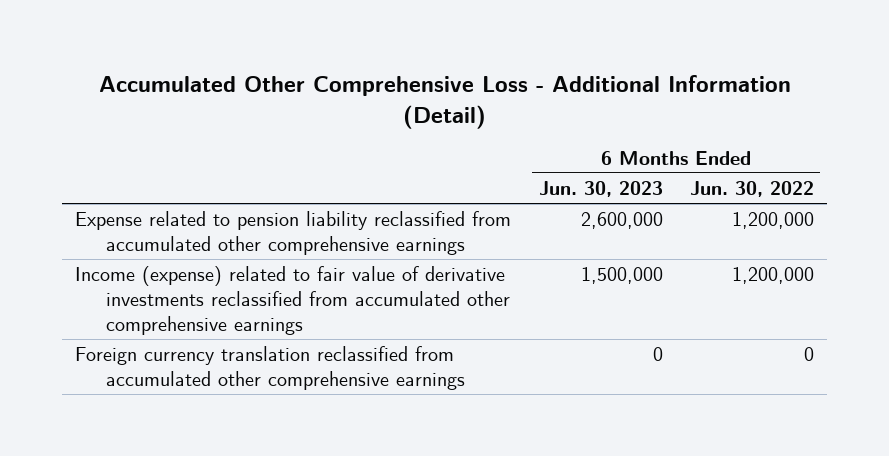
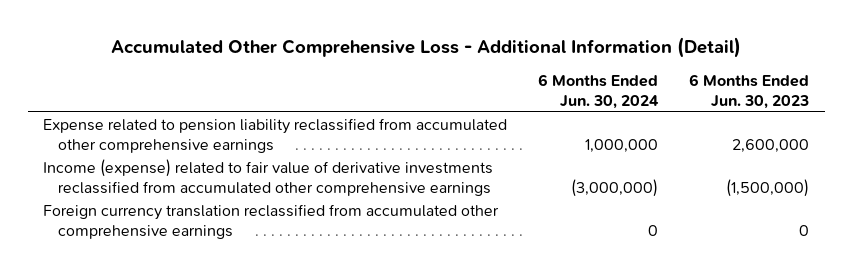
- | 6 Months Ended Jun. 30, 2023 | 6 Months Ended Jun. 30, 2022
+ | 6 Months Ended Jun. 30, 2024 | 6 Months Ended Jun. 30, 2023
- Income (expense) related to fair value of derivative investments reclassified from accumulated other comprehensive earnings | 1,500,000 | 1,200,000
+ Income (expense) related to fair value of derivative investments reclassified from accumulated other comprehensive earnings | (3,000,000) | (1,500,000)

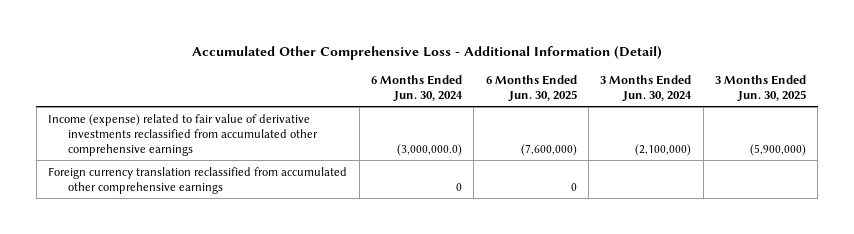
- | 6 Months Ended Jun. 30, 2024 | 6 Months Ended Jun. 30, 2023
+ | 6 Months Ended Jun. 30, 2024 | 6 Months Ended Jun. 30, 2025 | 3 Months Ended Jun. 30, 2024 | 3 Months Ended Jun. 30, 2025
- Expense related to pension liability reclassified from accumulated other comprehensive earnings | 1,000,000 | 2,600,000
- Income (expense) related to fair value of derivative investments reclassified from accumulated other comprehensive earnings | (3,000,000) | (1,500,000)
+ Income (expense) related to fair value of derivative investments reclassified from accumulated other comprehensive earnings | (3,000,000.0) | (7,600,000) | (2,100,000) | (5,900,000)

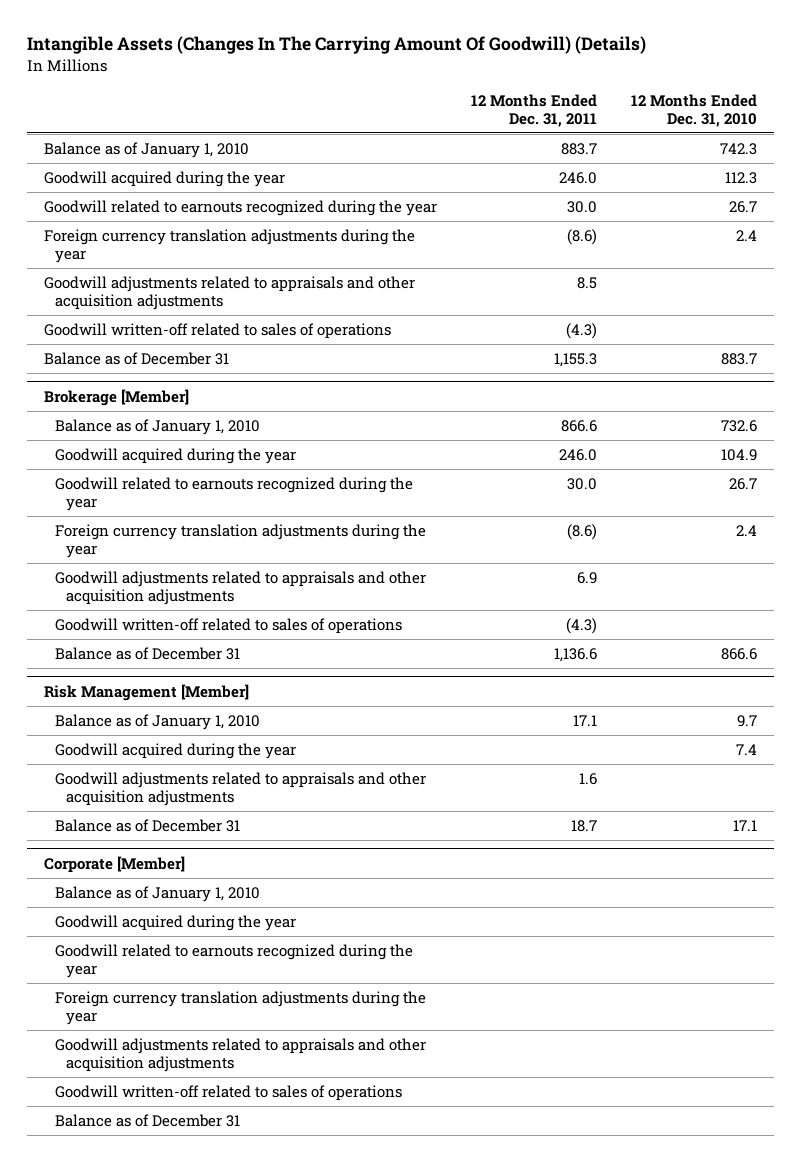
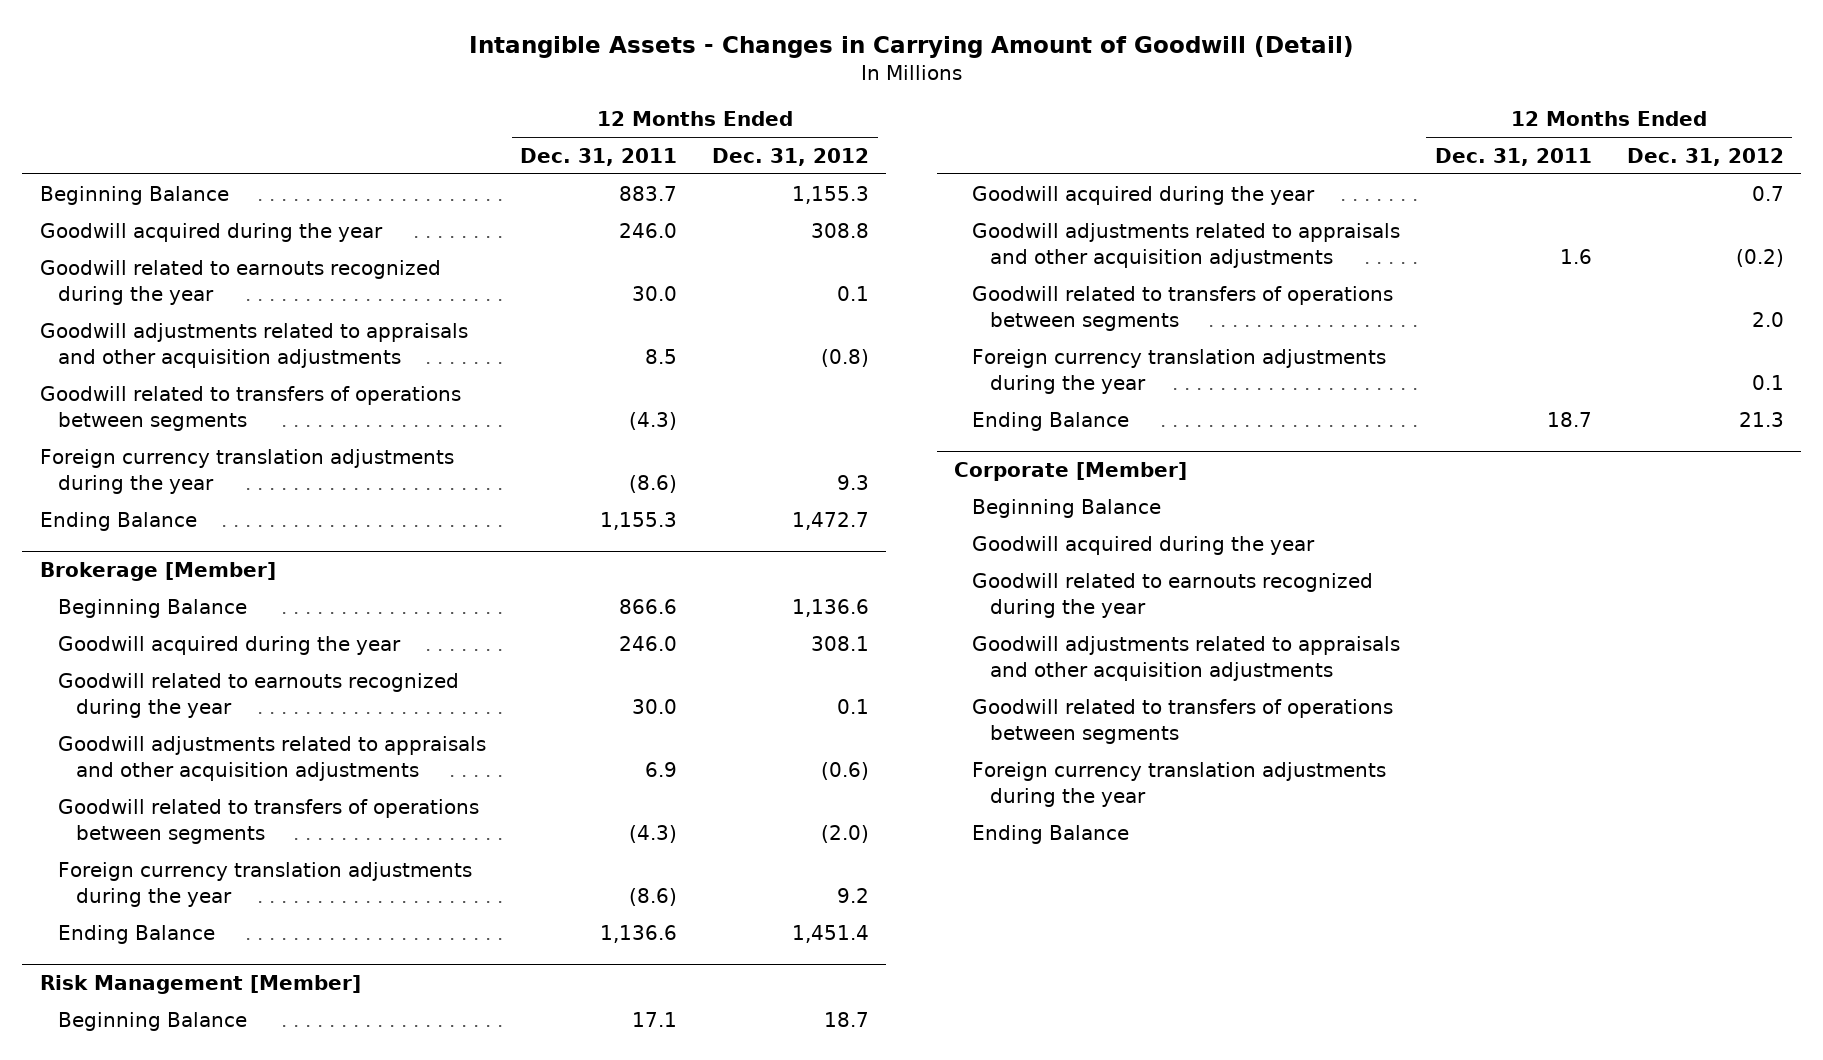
- Intangible Assets (Changes In The Carrying Amount Of Goodwill) (Details)
+ Intangible Assets - Changes in Carrying Amount of Goodwill (Detail)
- | 12 Months Ended Dec. 31, 2011 | 12 Months Ended Dec. 31, 2010
+ | 12 Months Ended Dec. 31, 2011 | 12 Months Ended Dec. 31, 2012
- Balance as of January 1, 2010 | 883.7 | 742.3
+ Beginning Balance | 883.7 | 1,155.3
- Goodwill written-off related to sales of operations | (4.3) |
- Balance as of December 31 | 1,155.3 | 883.7
+ Goodwill related to transfers of operations between segments | (4.3) |
moved down: Foreign currency translation adjustments during the year | (8.6) | 9.3
+ Ending Balance | 1,155.3 | 1,472.7
@ Brokerage [Member]
- Balance as of January 1, 2010 | 866.6 | 732.6
+ Beginning Balance | 866.6 | 1,136.6
- Goodwill written-off related to sales of operations | (4.3) |
- Balance as of December 31 | 1,136.6 | 866.6
+ Goodwill related to transfers of operations between segments | (4.3) | (2.0)
moved down: Foreign currency translation adjustments during the year | (8.6) | 9.2
+ Ending Balance | 1,136.6 | 1,451.4
@ Risk Management [Member]
- Balance as of January 1, 2010 | 17.1 | 9.7
+ Beginning Balance | 17.1 | 18.7
- Balance as of December 31 | 18.7 | 17.1
+ Goodwill related to transfers of operations between segments | | 2.0
+ Foreign currency translation adjustments during the year | | 0.1
+ Ending Balance | 18.7 | 21.3
@ Corporate [Member]
- Balance as of January 1, 2010
+ Beginning Balance
- Goodwill written-off related to sales of operations
- Balance as of December 31
+ Goodwill related to transfers of operations between segments
moved down: Foreign currency translation adjustments during the year
+ Ending Balance

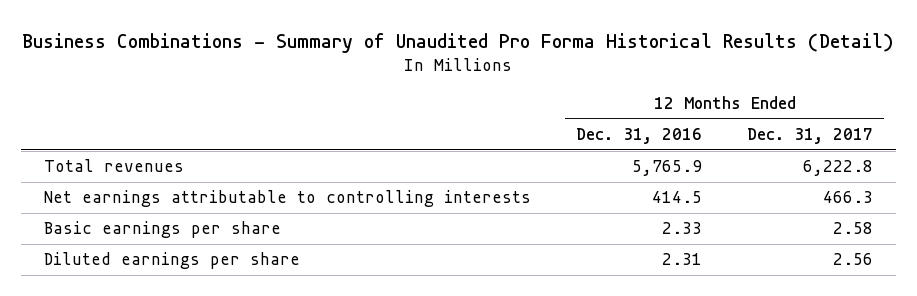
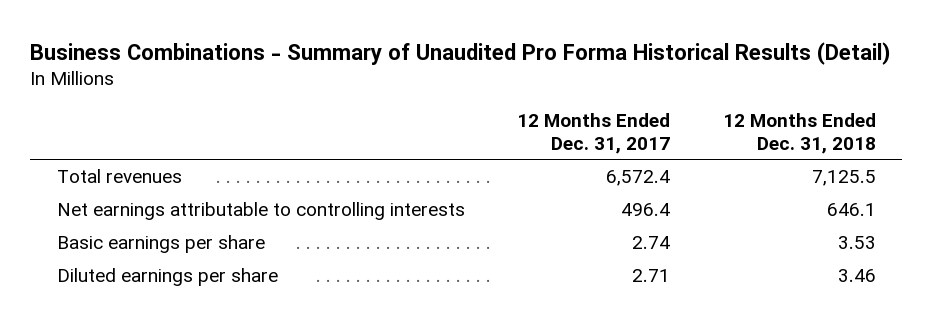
- | 12 Months Ended Dec. 31, 2016 | 12 Months Ended Dec. 31, 2017
+ | 12 Months Ended Dec. 31, 2017 | 12 Months Ended Dec. 31, 2018
- Total revenues | 5,765.9 | 6,222.8
- Net earnings attributable to controlling interests | 414.5 | 466.3
- Basic earnings per share | 2.33 | 2.58
- Diluted earnings per share | 2.31 | 2.56
+ Total revenues | 6,572.4 | 7,125.5
+ Net earnings attributable to controlling interests | 496.4 | 646.1
+ Basic earnings per share | 2.74 | 3.53
+ Diluted earnings per share | 2.71 | 3.46

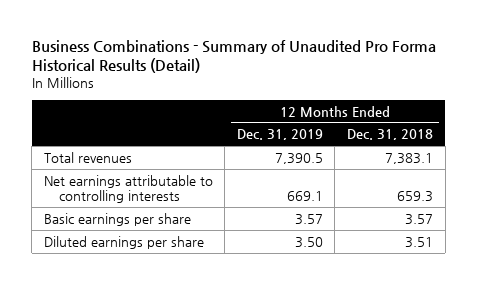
- | 12 Months Ended Dec. 31, 2017 | 12 Months Ended Dec. 31, 2018
+ | 12 Months Ended Dec. 31, 2019 | 12 Months Ended Dec. 31, 2018
- Total revenues | 6,572.4 | 7,125.5
- Net earnings attributable to controlling interests | 496.4 | 646.1
- Basic earnings per share | 2.74 | 3.53
- Diluted earnings per share | 2.71 | 3.46
+ Total revenues | 7,390.5 | 7,383.1
+ Net earnings attributable to controlling interests | 669.1 | 659.3
+ Basic earnings per share | 3.57 | 3.57
+ Diluted earnings per share | 3.50 | 3.51

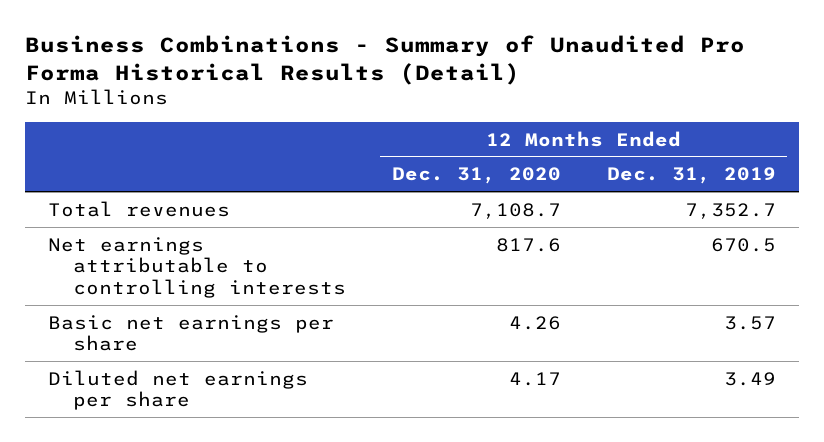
- | 12 Months Ended Dec. 31, 2019 | 12 Months Ended Dec. 31, 2018
+ | 12 Months Ended Dec. 31, 2020 | 12 Months Ended Dec. 31, 2019
- Total revenues | 7,390.5 | 7,383.1
- Net earnings attributable to controlling interests | 669.1 | 659.3
- Basic earnings per share | 3.57 | 3.57
- Diluted earnings per share | 3.50 | 3.51
+ Total revenues | 7,108.7 | 7,352.7
+ Net earnings attributable to controlling interests | 817.6 | 670.5
+ Basic net earnings per share | 4.26 | 3.57
+ Diluted net earnings per share | 4.17 | 3.49

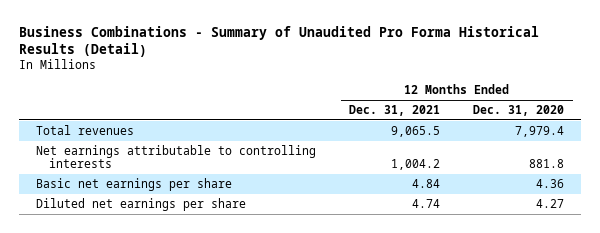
- | 12 Months Ended Dec. 31, 2020 | 12 Months Ended Dec. 31, 2019
+ | 12 Months Ended Dec. 31, 2021 | 12 Months Ended Dec. 31, 2020
- Total revenues | 7,108.7 | 7,352.7
- Net earnings attributable to controlling interests | 817.6 | 670.5
- Basic net earnings per share | 4.26 | 3.57
- Diluted net earnings per share | 4.17 | 3.49
+ Total revenues | 9,065.5 | 7,979.4
+ Net earnings attributable to controlling interests | 1,004.2 | 881.8
+ Basic net earnings per share | 4.84 | 4.36
+ Diluted net earnings per share | 4.74 | 4.27

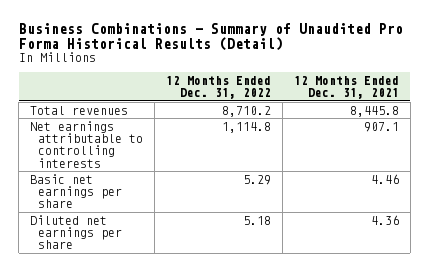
- | 12 Months Ended Dec. 31, 2021 | 12 Months Ended Dec. 31, 2020
+ | 12 Months Ended Dec. 31, 2022 | 12 Months Ended Dec. 31, 2021
- Total revenues | 9,065.5 | 7,979.4
- Net earnings attributable to controlling interests | 1,004.2 | 881.8
- Basic net earnings per share | 4.84 | 4.36
- Diluted net earnings per share | 4.74 | 4.27
+ Total revenues | 8,710.2 | 8,445.8
+ Net earnings attributable to controlling interests | 1,114.8 | 907.1
+ Basic net earnings per share | 5.29 | 4.46
+ Diluted net earnings per share | 5.18 | 4.36

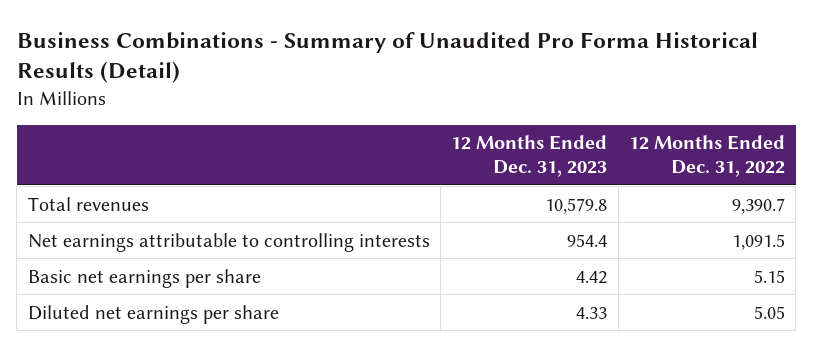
- | 12 Months Ended Dec. 31, 2022 | 12 Months Ended Dec. 31, 2021
+ | 12 Months Ended Dec. 31, 2023 | 12 Months Ended Dec. 31, 2022
- Total revenues | 8,710.2 | 8,445.8
- Net earnings attributable to controlling interests | 1,114.8 | 907.1
- Basic net earnings per share | 5.29 | 4.46
- Diluted net earnings per share | 5.18 | 4.36
+ Total revenues | 10,579.8 | 9,390.7
+ Net earnings attributable to controlling interests | 954.4 | 1,091.5
+ Basic net earnings per share | 4.42 | 5.15
+ Diluted net earnings per share | 4.33 | 5.05

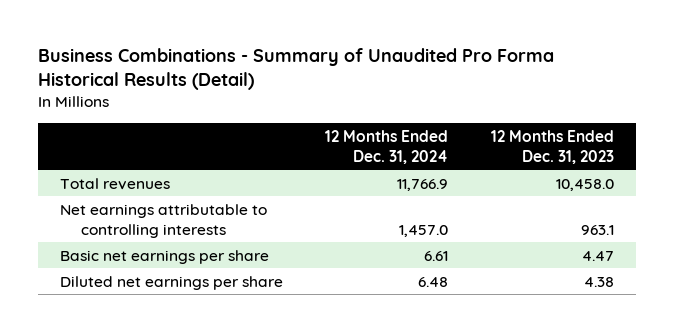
- | 12 Months Ended Dec. 31, 2023 | 12 Months Ended Dec. 31, 2022
+ | 12 Months Ended Dec. 31, 2024 | 12 Months Ended Dec. 31, 2023
- Total revenues | 10,579.8 | 9,390.7
- Net earnings attributable to controlling interests | 954.4 | 1,091.5
- Basic net earnings per share | 4.42 | 5.15
- Diluted net earnings per share | 4.33 | 5.05
+ Total revenues | 11,766.9 | 10,458.0
+ Net earnings attributable to controlling interests | 1,457.0 | 963.1
+ Basic net earnings per share | 6.61 | 4.47
+ Diluted net earnings per share | 6.48 | 4.38

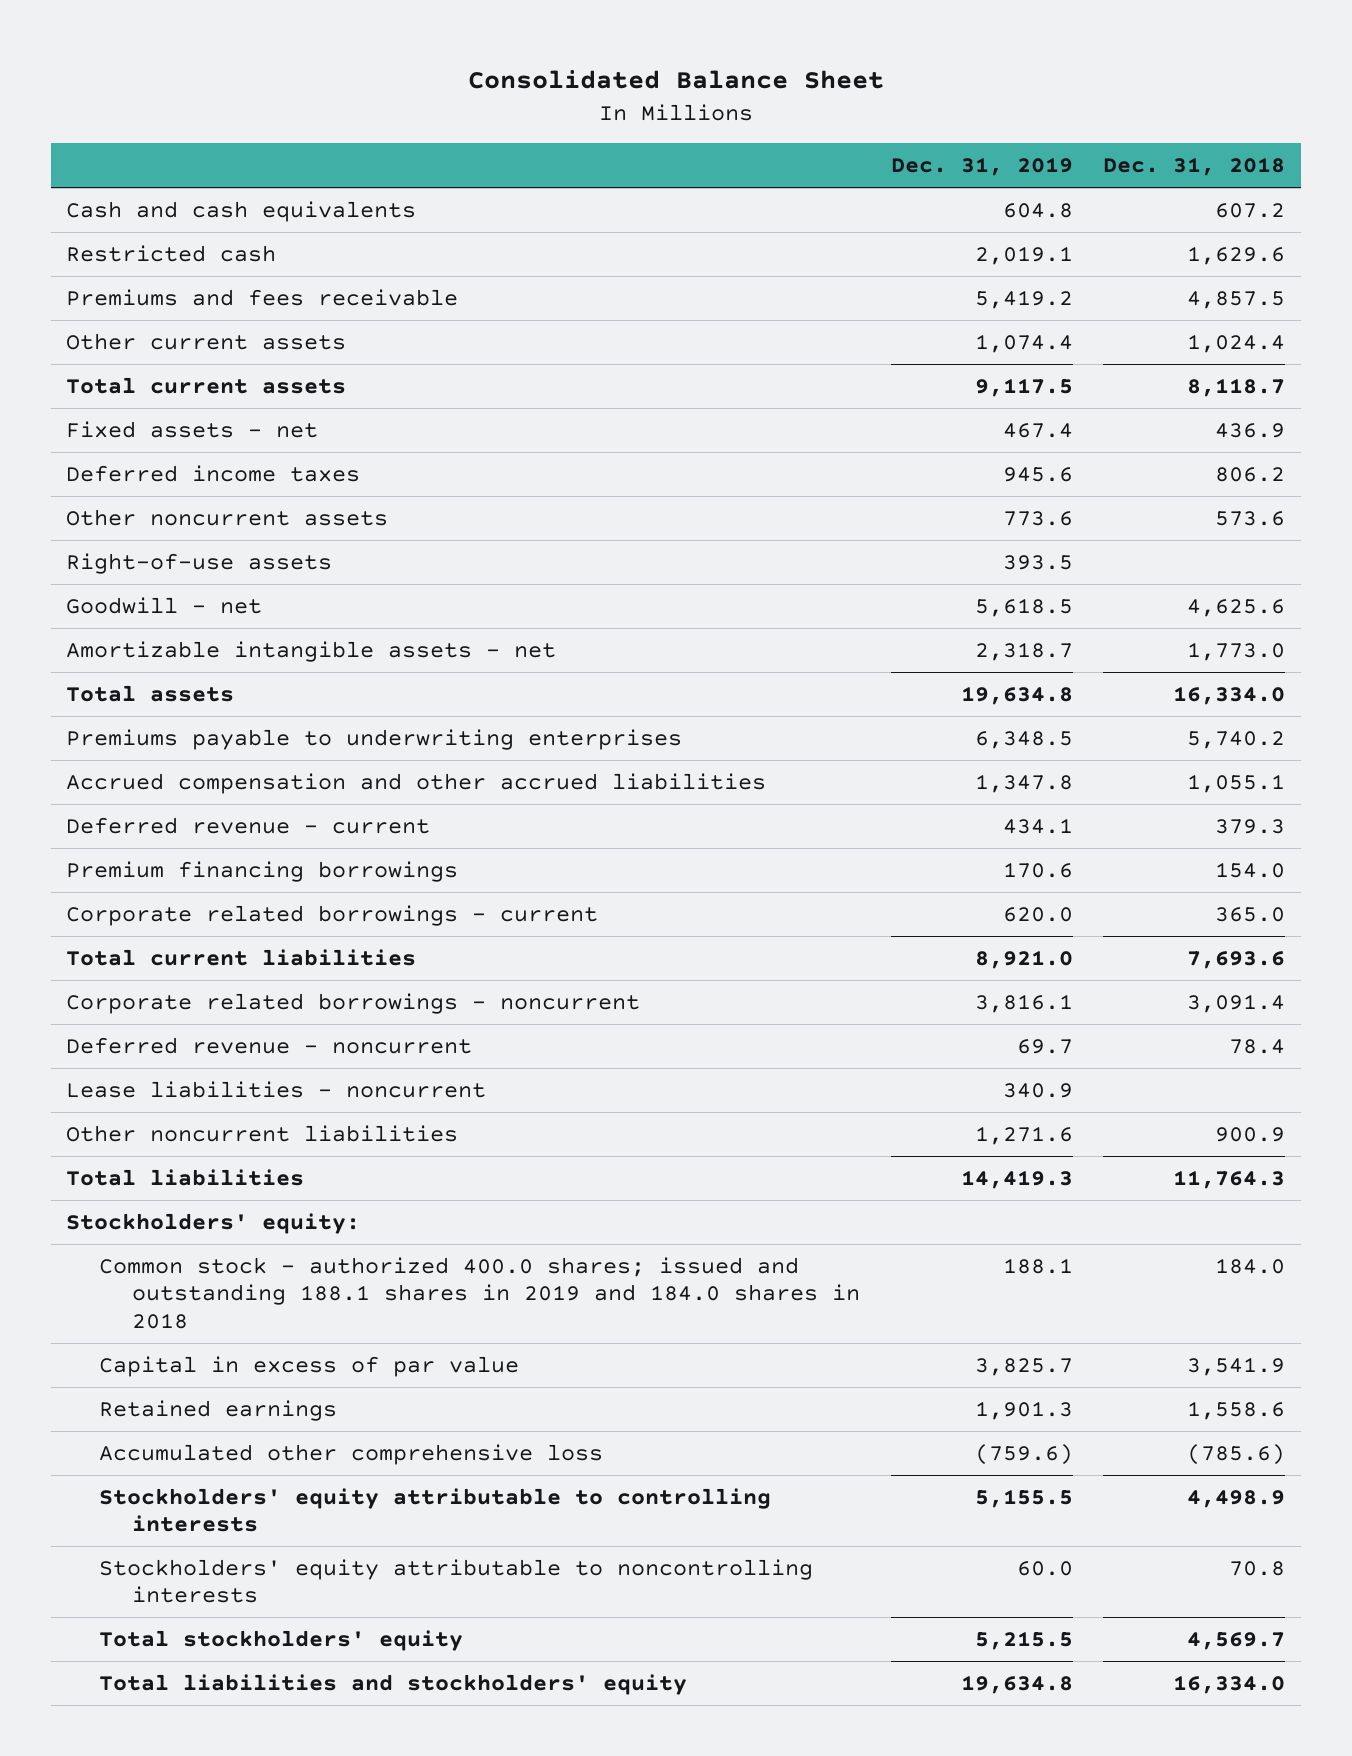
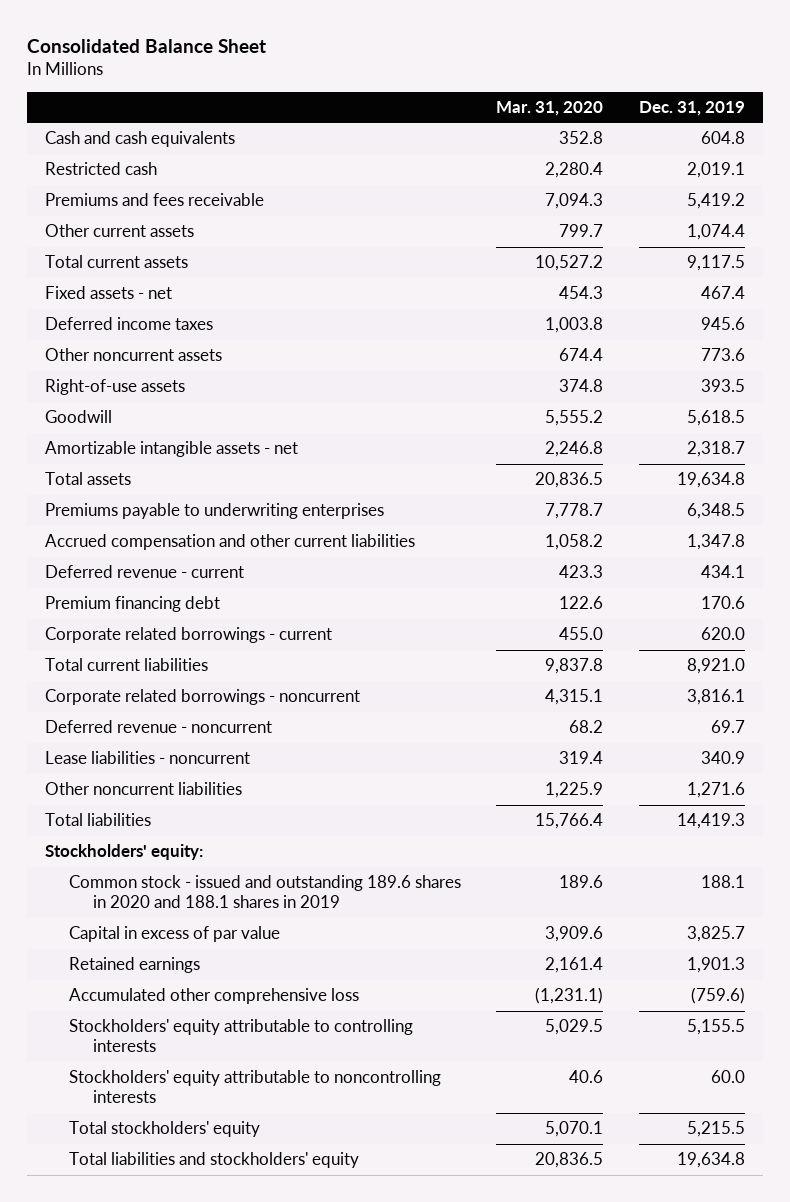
- | Dec. 31, 2019 | Dec. 31, 2018
+ | Mar. 31, 2020 | Dec. 31, 2019
- Goodwill - net | 5,618.5 | 4,625.6
+ Goodwill | 5,555.2 | 5,618.5
- Accrued compensation and other accrued liabilities | 1,347.8 | 1,055.1
+ Accrued compensation and other current liabilities | 1,058.2 | 1,347.8
- Premium financing borrowings | 170.6 | 154.0
+ Premium financing debt | 122.6 | 170.6
- Common stock - authorized 400.0 shares; issued and outstanding 188.1 shares in 2019 and 184.0 shares in 2018 | 188.1 | 184.0
+ Common stock - issued and outstanding 189.6 shares in 2020 and 188.1 shares in 2019 | 189.6 | 188.1

